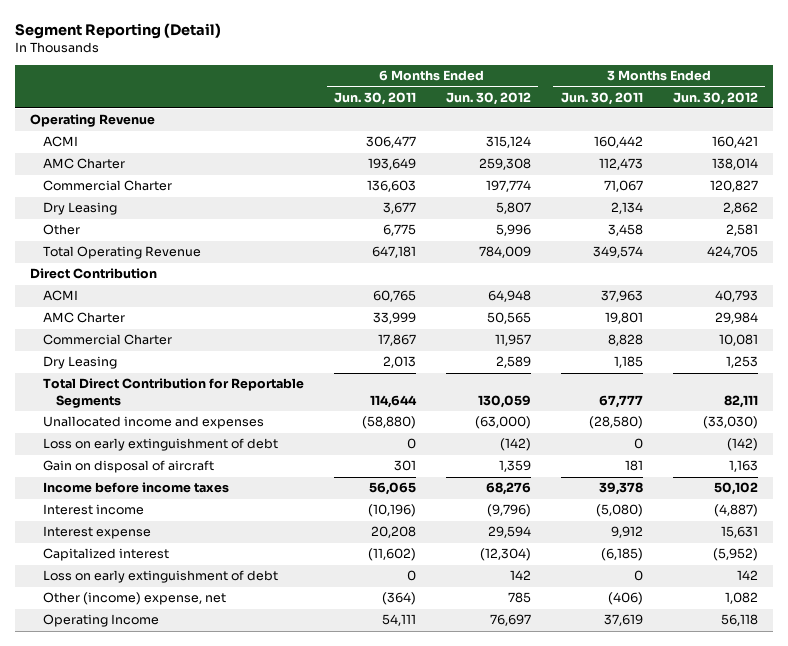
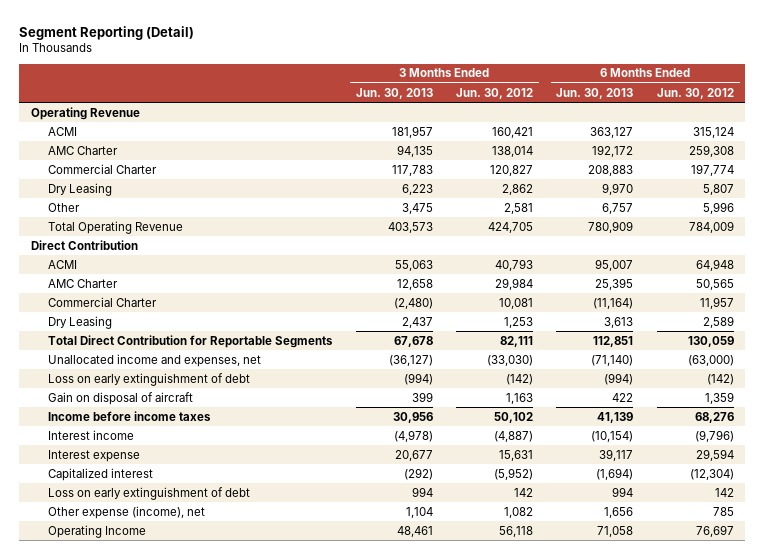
- | 6 Months Ended Jun. 30, 2011 | 6 Months Ended Jun. 30, 2012 | 3 Months Ended Jun. 30, 2011 | 3 Months Ended Jun. 30, 2012
+ | 3 Months Ended Jun. 30, 2013 | 3 Months Ended Jun. 30, 2012 | 6 Months Ended Jun. 30, 2013 | 6 Months Ended Jun. 30, 2012
- Unallocated income and expenses | (58,880) | (63,000) | (28,580) | (33,030)
+ Unallocated income and expenses, net | (36,127) | (33,030) | (71,140) | (63,000)
- Other (income) expense, net | (364) | 785 | (406) | 1,082
+ Other expense (income), net | 1,104 | 1,082 | 1,656 | 785

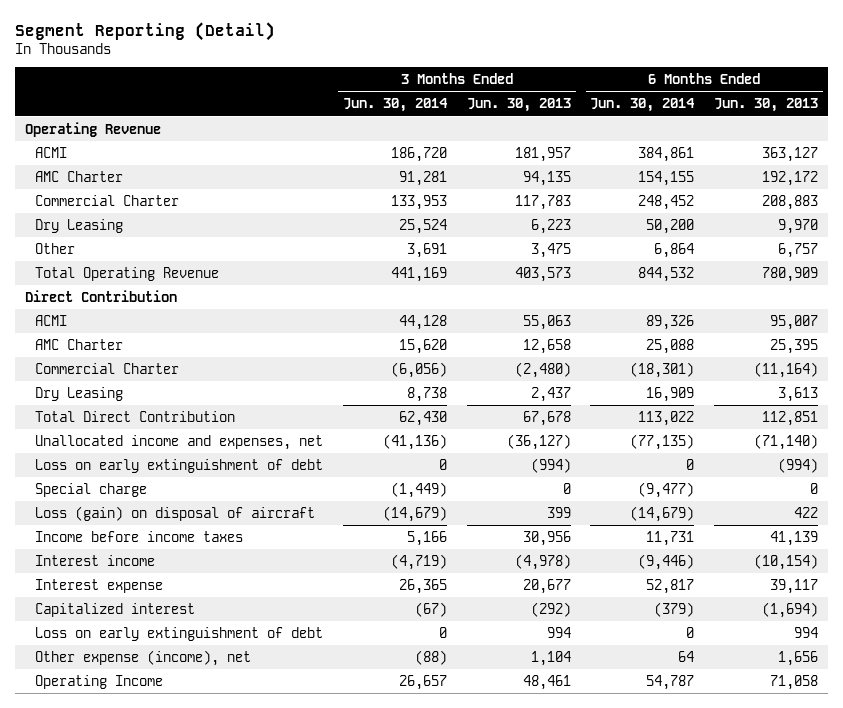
- | 3 Months Ended Jun. 30, 2013 | 3 Months Ended Jun. 30, 2012 | 6 Months Ended Jun. 30, 2013 | 6 Months Ended Jun. 30, 2012
+ | 3 Months Ended Jun. 30, 2014 | 3 Months Ended Jun. 30, 2013 | 6 Months Ended Jun. 30, 2014 | 6 Months Ended Jun. 30, 2013
- Total Direct Contribution for Reportable Segments | 67,678 | 82,111 | 112,851 | 130,059
+ Total Direct Contribution | 62,430 | 67,678 | 113,022 | 112,851
- Gain on disposal of aircraft | 399 | 1,163 | 422 | 1,359
+ Special charge | (1,449) | 0 | (9,477) | 0
+ Loss (gain) on disposal of aircraft | (14,679) | 399 | (14,679) | 422

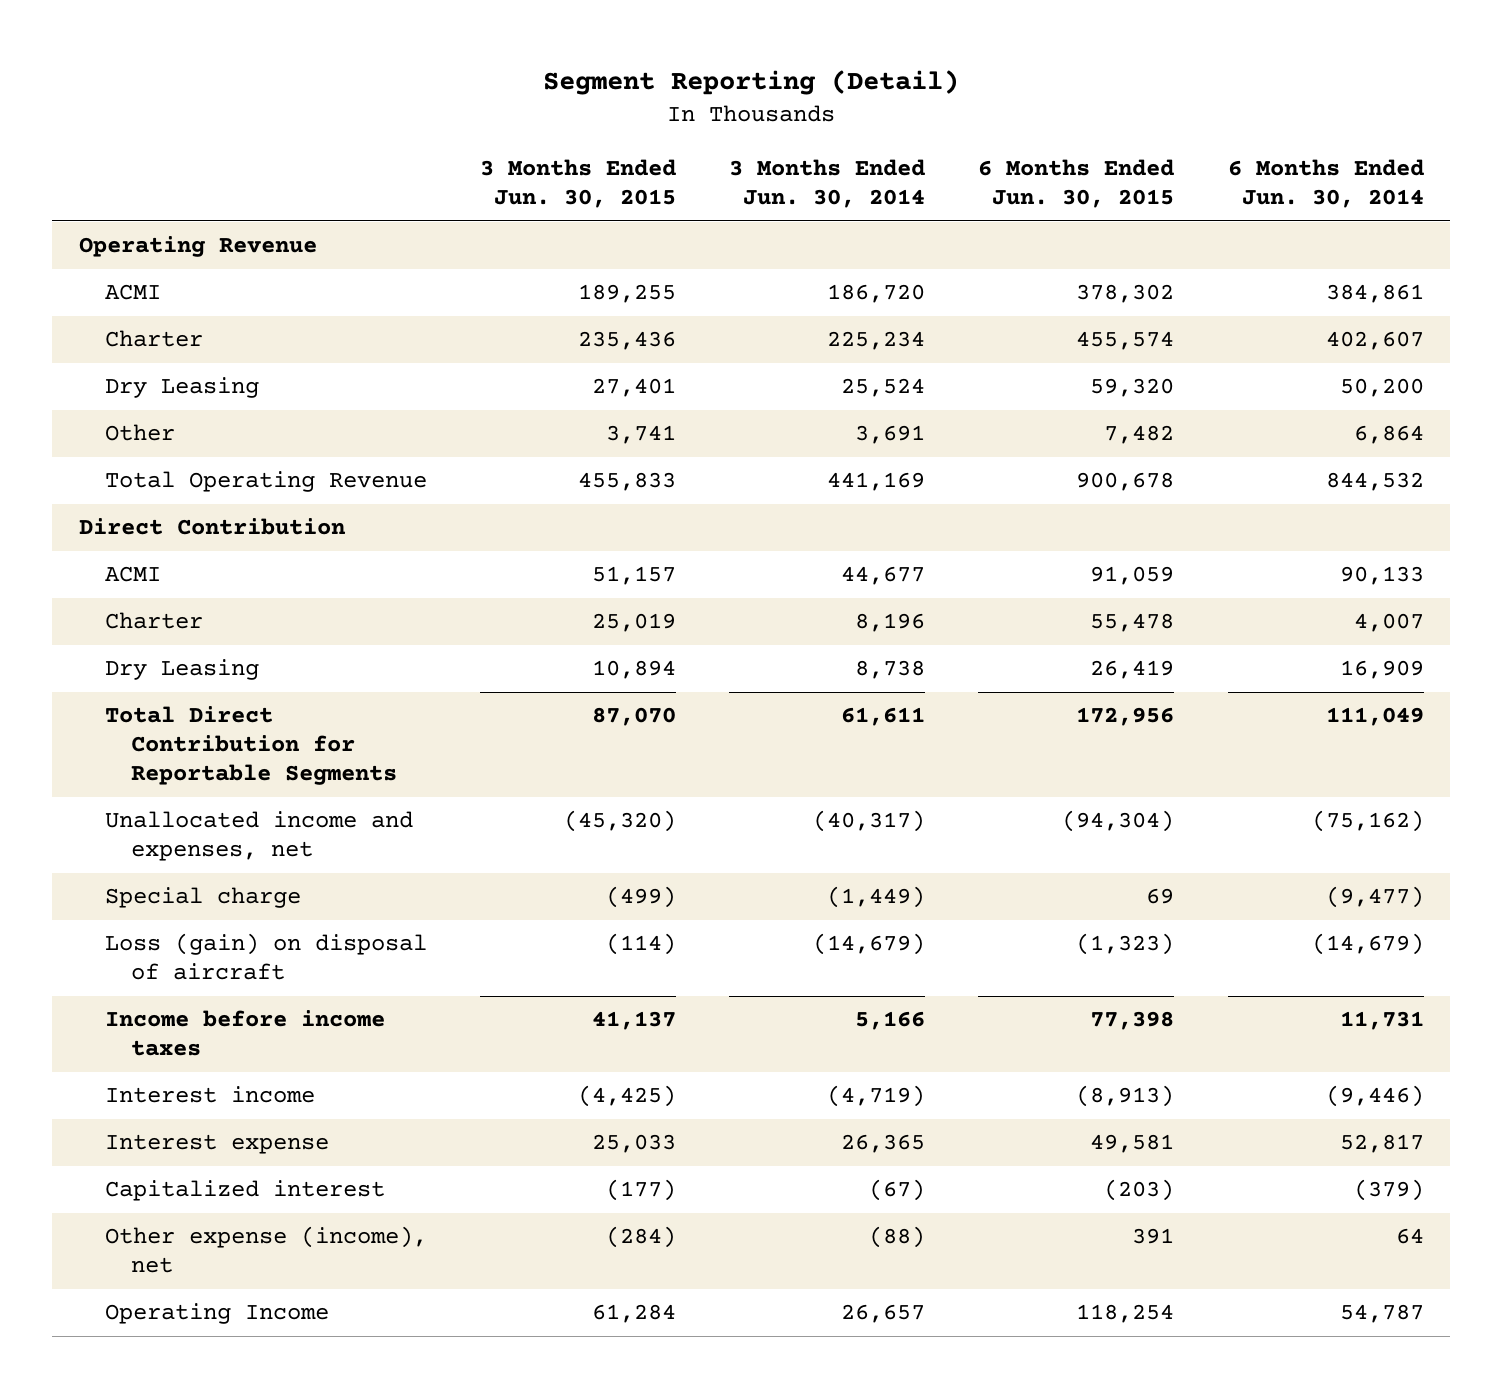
- | 3 Months Ended Jun. 30, 2014 | 3 Months Ended Jun. 30, 2013 | 6 Months Ended Jun. 30, 2014 | 6 Months Ended Jun. 30, 2013
+ | 3 Months Ended Jun. 30, 2015 | 3 Months Ended Jun. 30, 2014 | 6 Months Ended Jun. 30, 2015 | 6 Months Ended Jun. 30, 2014
- AMC Charter | 91,281 | 94,135 | 154,155 | 192,172
- Commercial Charter | 133,953 | 117,783 | 248,452 | 208,883
+ Charter | 235,436 | 225,234 | 455,574 | 402,607
- ACMI | 44,128 | 55,063 | 89,326 | 95,007
- AMC Charter | 15,620 | 12,658 | 25,088 | 25,395
- Commercial Charter | (6,056) | (2,480) | (18,301) | (11,164)
+ ACMI | 51,157 | 44,677 | 91,059 | 90,133
+ Charter | 25,019 | 8,196 | 55,478 | 4,007
- Total Direct Contribution | 62,430 | 67,678 | 113,022 | 112,851
- Unallocated income and expenses, net | (41,136) | (36,127) | (77,135) | (71,140)
- Loss on early extinguishment of debt | 0 | (994) | 0 | (994)
+ Total Direct Contribution for Reportable Segments | 87,070 | 61,611 | 172,956 | 111,049
+ Unallocated income and expenses, net | (45,320) | (40,317) | (94,304) | (75,162)
- Loss on early extinguishment of debt | 0 | 994 | 0 | 994

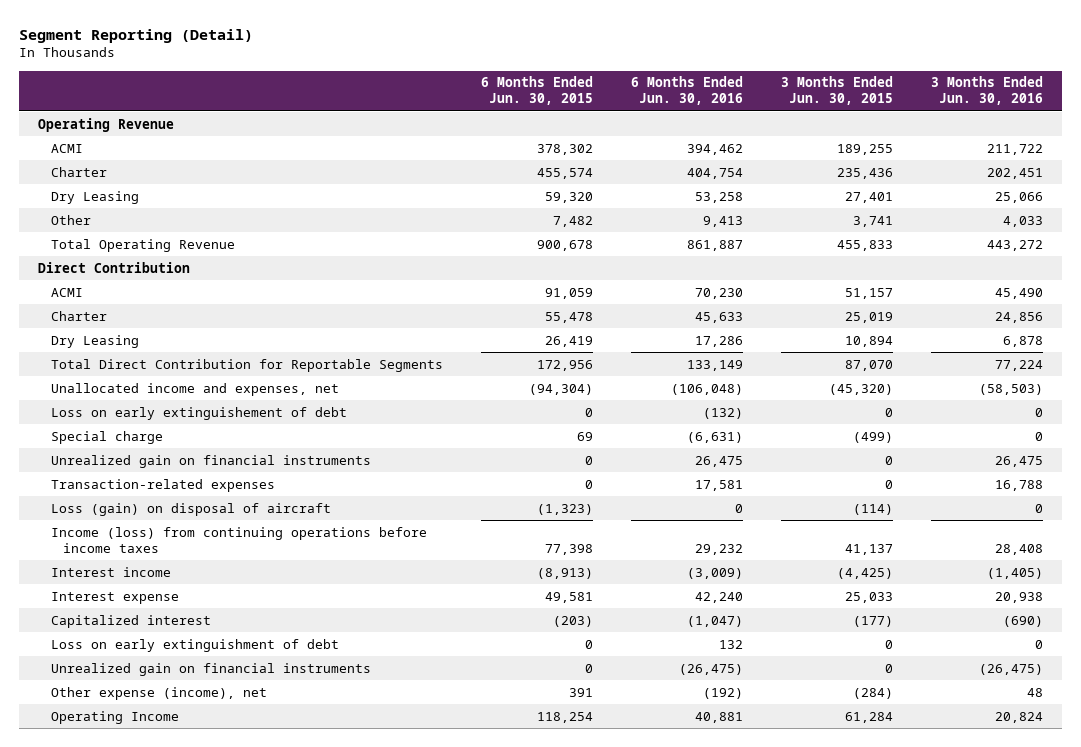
- | 3 Months Ended Jun. 30, 2015 | 3 Months Ended Jun. 30, 2014 | 6 Months Ended Jun. 30, 2015 | 6 Months Ended Jun. 30, 2014
+ | 6 Months Ended Jun. 30, 2015 | 6 Months Ended Jun. 30, 2016 | 3 Months Ended Jun. 30, 2015 | 3 Months Ended Jun. 30, 2016
+ Loss on early extinguishement of debt | 0 | (132) | 0 | 0
+ Unrealized gain on financial instruments | 0 | 26,475 | 0 | 26,475
+ Transaction-related expenses | 0 | 17,581 | 0 | 16,788
- Income before income taxes | 41,137 | 5,166 | 77,398 | 11,731
+ Income (loss) from continuing operations before income taxes | 77,398 | 29,232 | 41,137 | 28,408
+ Loss on early extinguishment of debt | 0 | 132 | 0 | 0
+ Unrealized gain on financial instruments | 0 | (26,475) | 0 | (26,475)

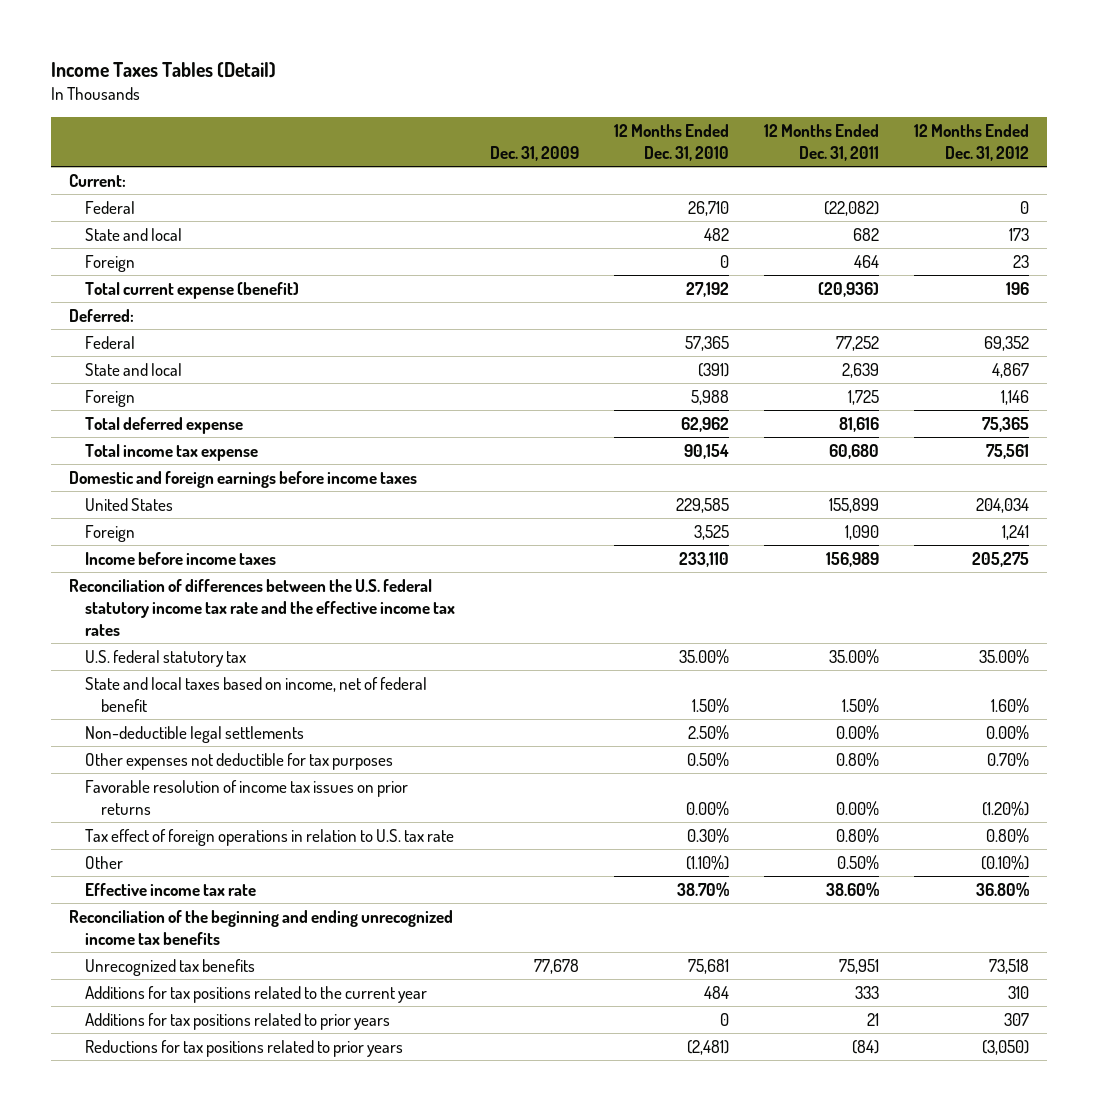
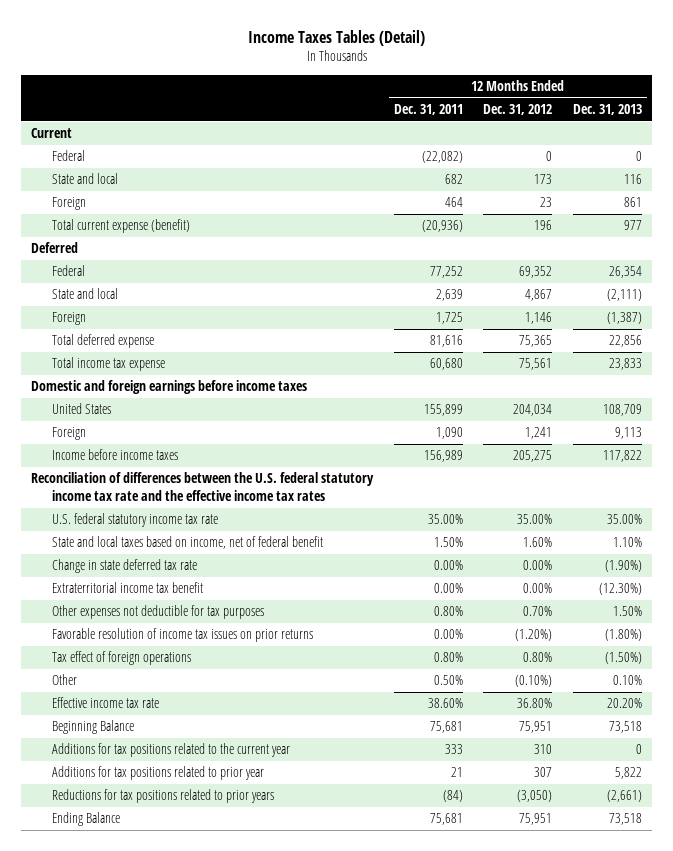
- | Dec. 31, 2009 | 12 Months Ended Dec. 31, 2010 | 12 Months Ended Dec. 31, 2011 | 12 Months Ended Dec. 31, 2012
+ | 12 Months Ended Dec. 31, 2011 | 12 Months Ended Dec. 31, 2012 | 12 Months Ended Dec. 31, 2013
- Current:
+ Current
- Deferred:
+ Deferred
- U.S. federal statutory tax | | 35.00% | 35.00% | 35.00%
+ U.S. federal statutory income tax rate | 35.00% | 35.00% | 35.00%
- Non-deductible legal settlements | | 2.50% | 0.00% | 0.00%
+ Change in state deferred tax rate | 0.00% | 0.00% | (1.90%)
+ Extraterritorial income tax benefit | 0.00% | 0.00% | (12.30%)
- Tax effect of foreign operations in relation to U.S. tax rate | | 0.30% | 0.80% | 0.80%
+ Tax effect of foreign operations | 0.80% | 0.80% | (1.50%)
- Reconciliation of the beginning and ending unrecognized income tax benefits
- Unrecognized tax benefits | 77,678 | 75,681 | 75,951 | 73,518
+ Beginning Balance | 75,681 | 75,951 | 73,518
- Additions for tax positions related to prior years | | 0 | 21 | 307
+ Additions for tax positions related to prior year | 21 | 307 | 5,822
+ Ending Balance | 75,681 | 75,951 | 73,518

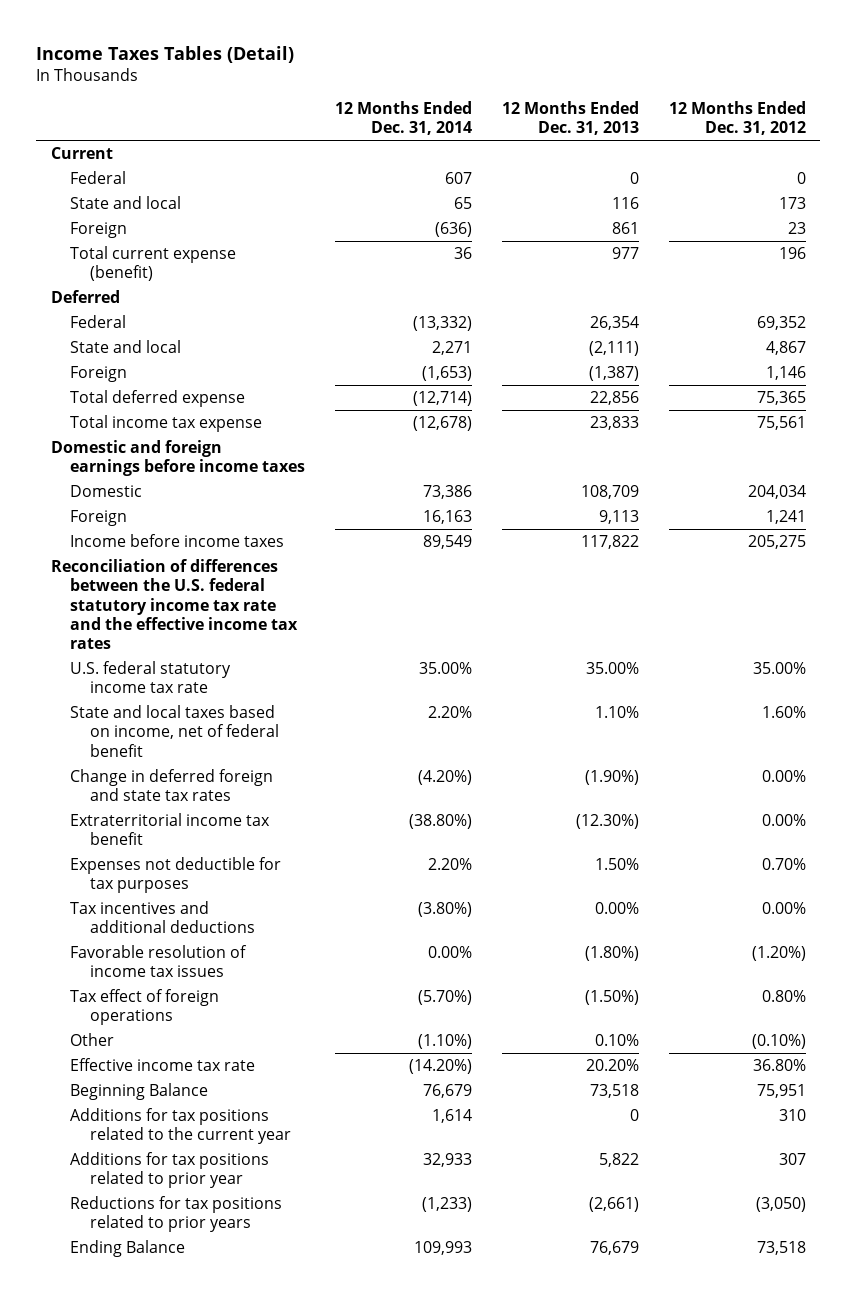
- | 12 Months Ended Dec. 31, 2011 | 12 Months Ended Dec. 31, 2012 | 12 Months Ended Dec. 31, 2013
+ | 12 Months Ended Dec. 31, 2014 | 12 Months Ended Dec. 31, 2013 | 12 Months Ended Dec. 31, 2012
- United States | 155,899 | 204,034 | 108,709
+ Domestic | 73,386 | 108,709 | 204,034
- Change in state deferred tax rate | 0.00% | 0.00% | (1.90%)
+ Change in deferred foreign and state tax rates | (4.20%) | (1.90%) | 0.00%
- Other expenses not deductible for tax purposes | 0.80% | 0.70% | 1.50%
- Favorable resolution of income tax issues on prior returns | 0.00% | (1.20%) | (1.80%)
+ Expenses not deductible for tax purposes | 2.20% | 1.50% | 0.70%
+ Tax incentives and additional deductions | (3.80%) | 0.00% | 0.00%
+ Favorable resolution of income tax issues | 0.00% | (1.80%) | (1.20%)
- Ending Balance | 75,681 | 75,951 | 73,518
+ Ending Balance | 109,993 | 76,679 | 73,518

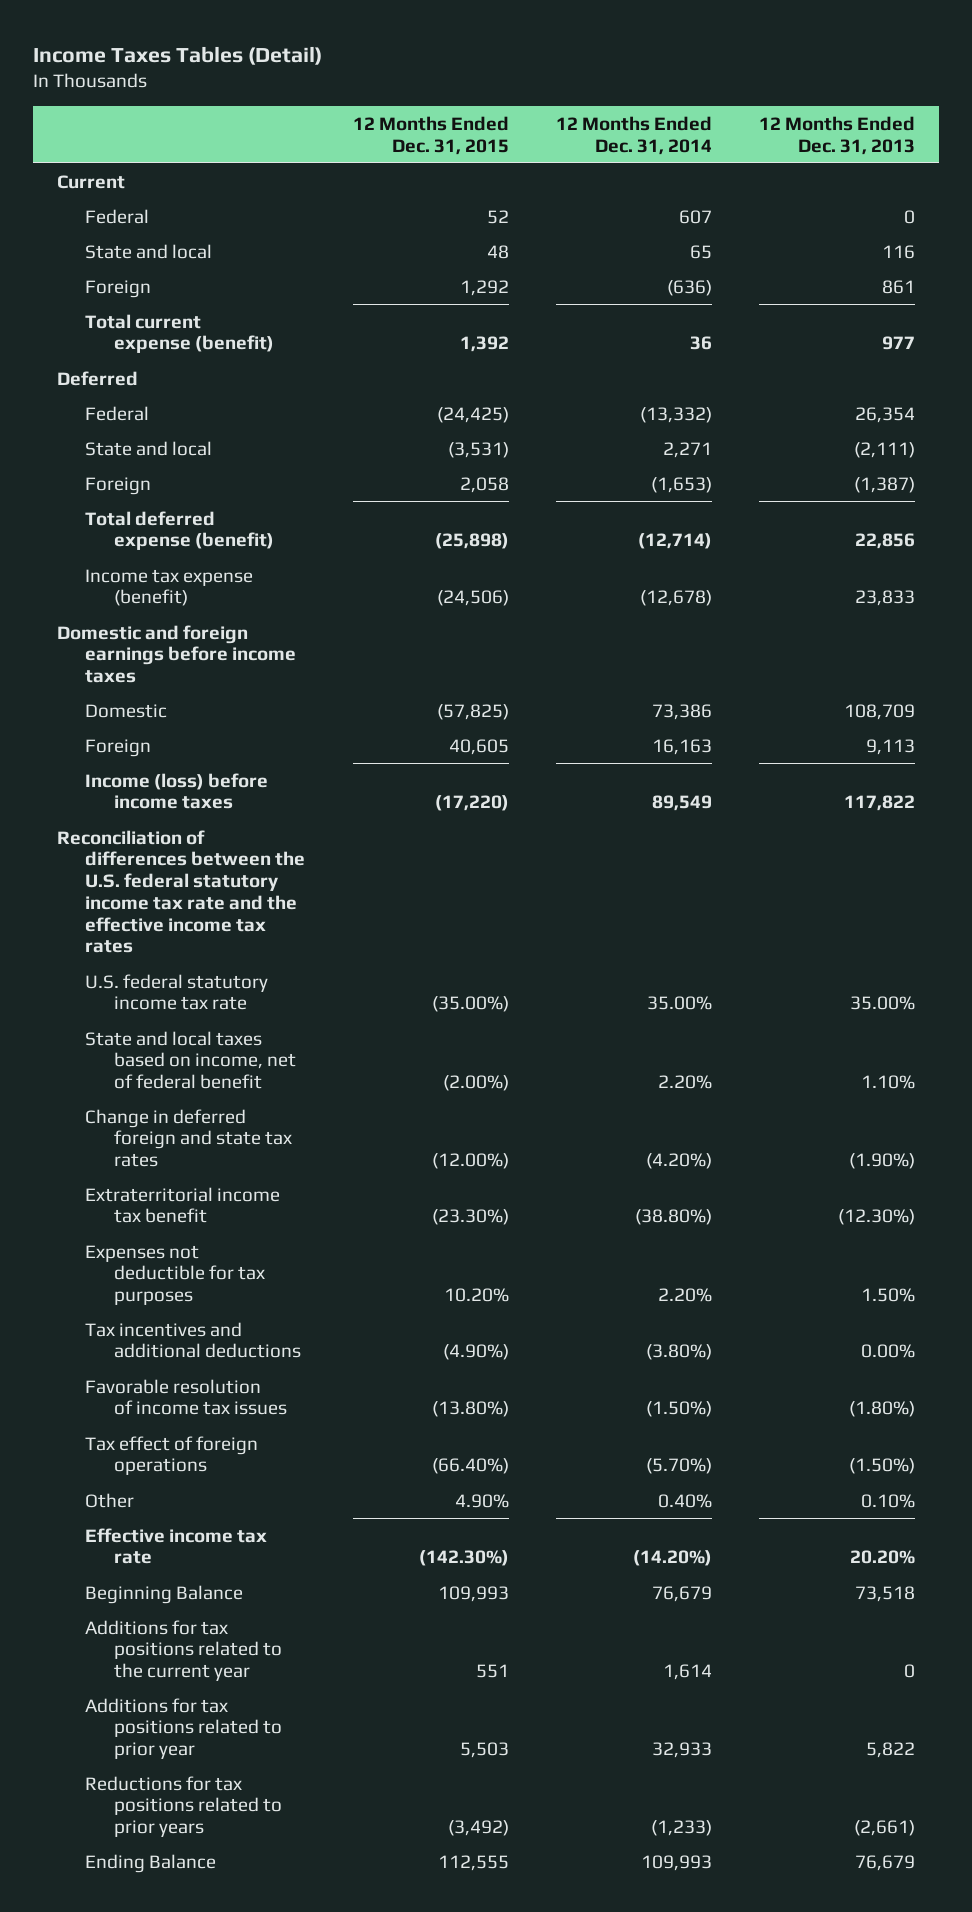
- | 12 Months Ended Dec. 31, 2014 | 12 Months Ended Dec. 31, 2013 | 12 Months Ended Dec. 31, 2012
+ | 12 Months Ended Dec. 31, 2015 | 12 Months Ended Dec. 31, 2014 | 12 Months Ended Dec. 31, 2013
- Total deferred expense | (12,714) | 22,856 | 75,365
- Total income tax expense | (12,678) | 23,833 | 75,561
+ Total deferred expense (benefit) | (25,898) | (12,714) | 22,856
+ Income tax expense (benefit) | (24,506) | (12,678) | 23,833
- Income before income taxes | 89,549 | 117,822 | 205,275
+ Income (loss) before income taxes | (17,220) | 89,549 | 117,822
- Favorable resolution of income tax issues | 0.00% | (1.80%) | (1.20%)
+ Favorable resolution of income tax issues | (13.80%) | (1.50%) | (1.80%)
- Other | (1.10%) | 0.10% | (0.10%)
+ Other | 4.90% | 0.40% | 0.10%

